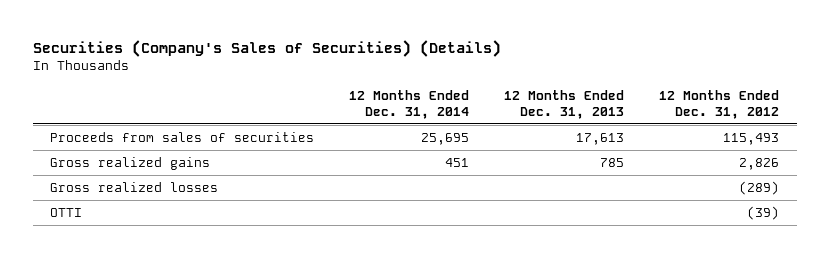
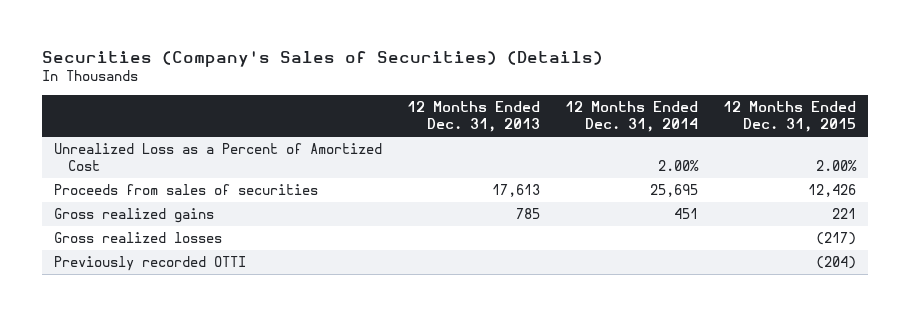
- | 12 Months Ended Dec. 31, 2014 | 12 Months Ended Dec. 31, 2013 | 12 Months Ended Dec. 31, 2012
+ | 12 Months Ended Dec. 31, 2013 | 12 Months Ended Dec. 31, 2014 | 12 Months Ended Dec. 31, 2015
+ Unrealized Loss as a Percent of Amortized Cost | | 2.00% | 2.00%
- OTTI | | | (39)
+ Previously recorded OTTI | | | (204)

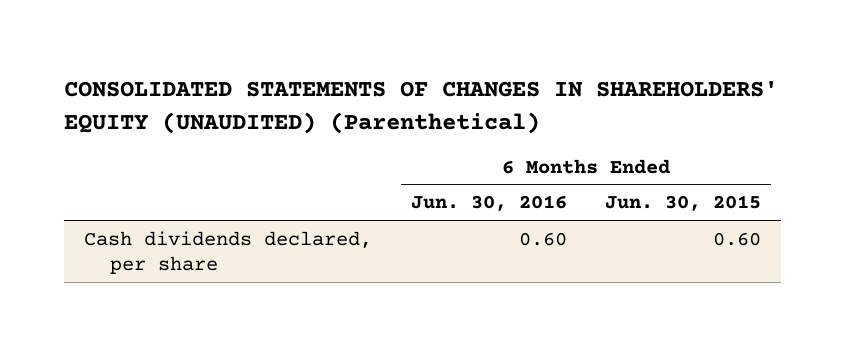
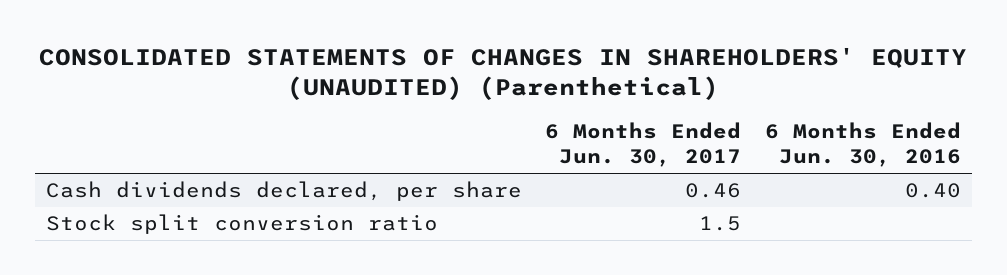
- | 6 Months Ended Jun. 30, 2016 | 6 Months Ended Jun. 30, 2015
+ | 6 Months Ended Jun. 30, 2017 | 6 Months Ended Jun. 30, 2016
- Cash dividends declared, per share | 0.60 | 0.60
+ Cash dividends declared, per share | 0.46 | 0.40
+ Stock split conversion ratio | 1.5 |

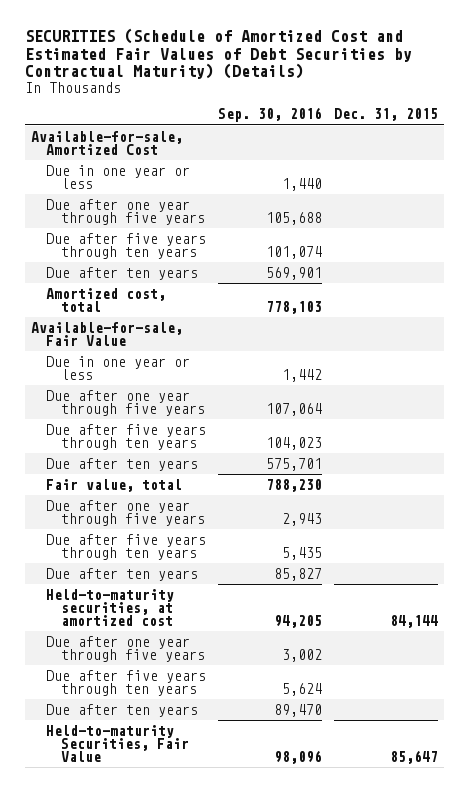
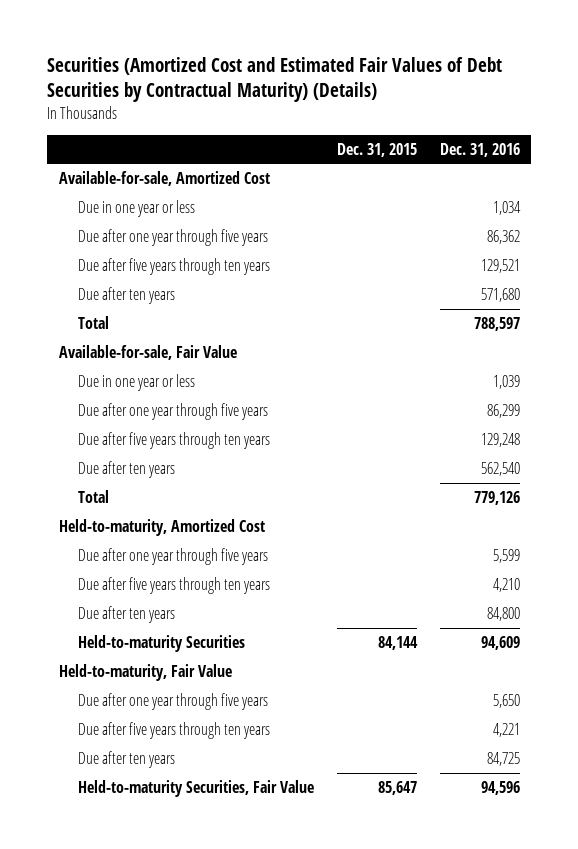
- SECURITIES (Schedule of Amortized Cost and Estimated Fair Values of Debt Securities by Contractual Maturity) (Details)
+ Securities (Amortized Cost and Estimated Fair Values of Debt Securities by Contractual Maturity) (Details)
- | Sep. 30, 2016 | Dec. 31, 2015
+ | Dec. 31, 2015 | Dec. 31, 2016
- Amortized cost, total | 778,103 |
+ Total | | 788,597
- Fair value, total | 788,230 |
+ Total | | 779,126
+ Held-to-maturity, Amortized Cost
- Held-to-maturity securities, at amortized cost | 94,205 | 84,144
+ Held-to-maturity Securities | 84,144 | 94,609
+ Held-to-maturity, Fair Value

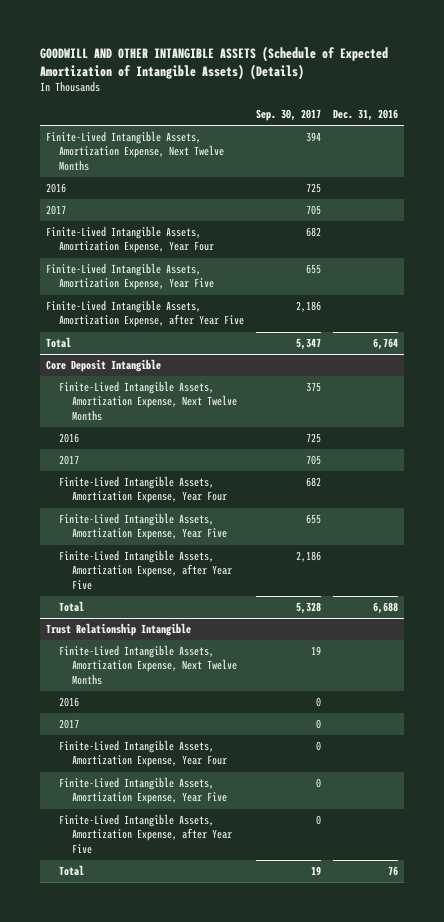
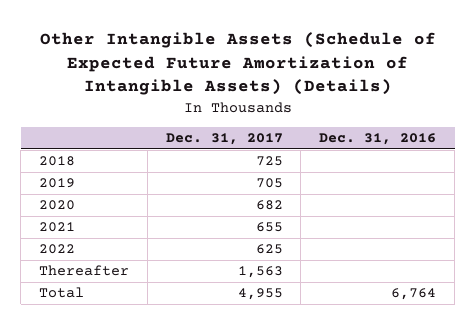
- GOODWILL AND OTHER INTANGIBLE ASSETS (Schedule of Expected Amortization of Intangible Assets) (Details)
+ Other Intangible Assets (Schedule of Expected Future Amortization of Intangible Assets) (Details)
- | Sep. 30, 2017 | Dec. 31, 2016
+ | Dec. 31, 2017 | Dec. 31, 2016
- Finite-Lived Intangible Assets, Amortization Expense, Next Twelve Months | 394 |
- 2016 | 725 |
- 2017 | 705 |
- Finite-Lived Intangible Assets, Amortization Expense, Year Four | 682 |
- Finite-Lived Intangible Assets, Amortization Expense, Year Five | 655 |
- Finite-Lived Intangible Assets, Amortization Expense, after Year Five | 2,186 |
+ 2018 | 725 |
+ 2019 | 705 |
+ 2020 | 682 |
+ 2021 | 655 |
+ 2022 | 625 |
+ Thereafter | 1,563 |
- Core Deposit Intangible
- Finite-Lived Intangible Assets, Amortization Expense, Next Twelve Months | 375 |
- 2016 | 725 |
- 2017 | 705 |
- Finite-Lived Intangible Assets, Amortization Expense, Year Four | 682 |
- Finite-Lived Intangible Assets, Amortization Expense, Year Five | 655 |
- Finite-Lived Intangible Assets, Amortization Expense, after Year Five | 2,186 |
- Total | 5,328 | 6,688
- Trust Relationship Intangible
- Finite-Lived Intangible Assets, Amortization Expense, Next Twelve Months | 19 |
- 2016 | 0 |
- 2017 | 0 |
- Finite-Lived Intangible Assets, Amortization Expense, Year Four | 0 |
- Finite-Lived Intangible Assets, Amortization Expense, Year Five | 0 |
- Finite-Lived Intangible Assets, Amortization Expense, after Year Five | 0 |
- Total | 19 | 76

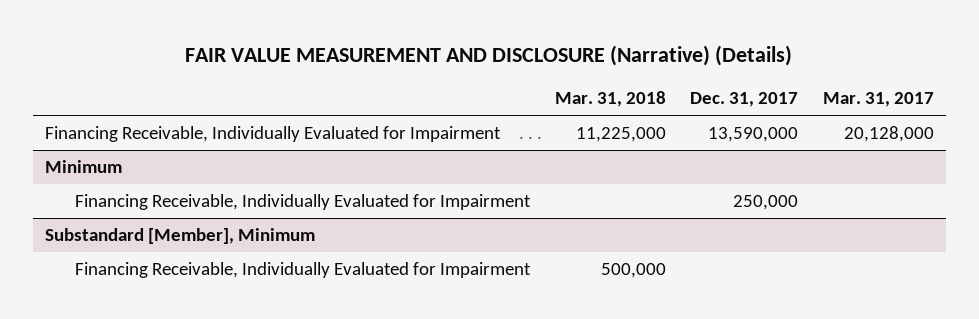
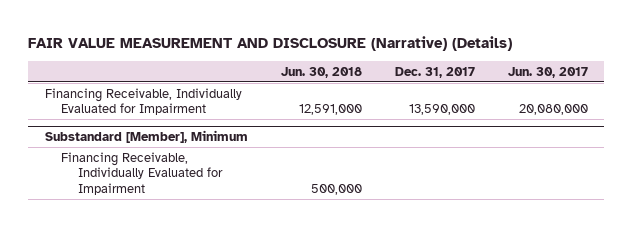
- | Mar. 31, 2018 | Dec. 31, 2017 | Mar. 31, 2017
+ | Jun. 30, 2018 | Dec. 31, 2017 | Jun. 30, 2017
- Minimum
- Financing Receivable, Individually Evaluated for Impairment | | 250,000 |

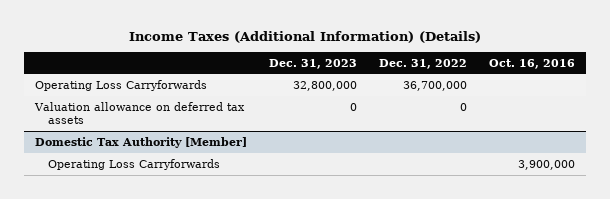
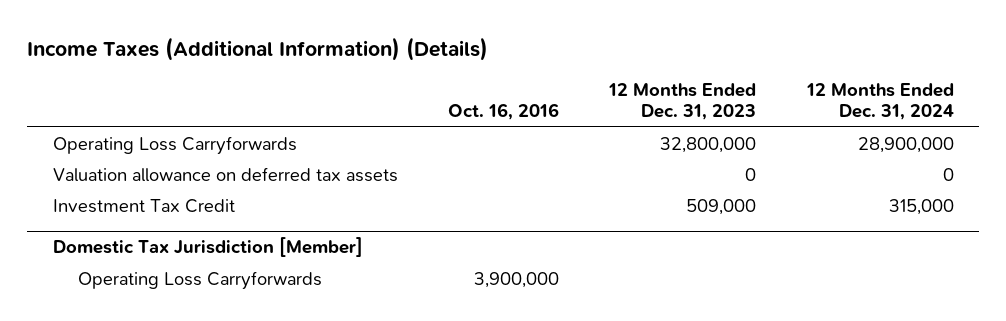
- | Dec. 31, 2023 | Dec. 31, 2022 | Oct. 16, 2016
+ | Oct. 16, 2016 | 12 Months Ended Dec. 31, 2023 | 12 Months Ended Dec. 31, 2024
- Domestic Tax Authority [Member]
+ Investment Tax Credit | | 509,000 | 315,000
+ Domestic Tax Jurisdiction [Member]

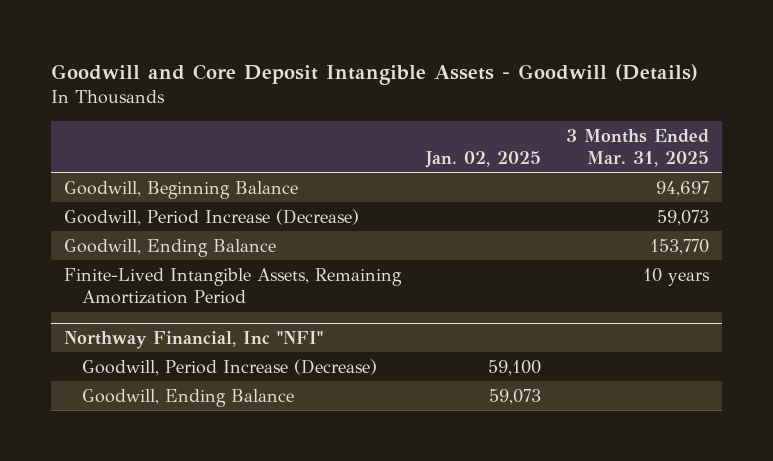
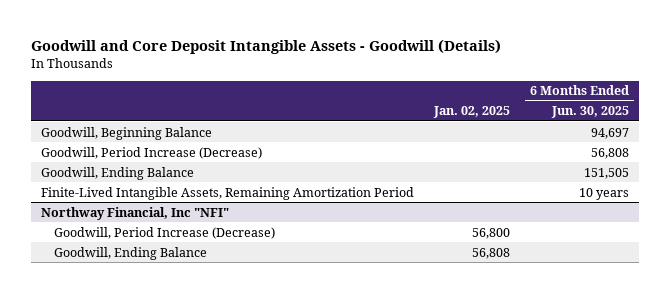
- | Jan. 02, 2025 | 3 Months Ended Mar. 31, 2025
+ | Jan. 02, 2025 | 6 Months Ended Jun. 30, 2025
@ Northway Financial, Inc "NFI"
- Goodwill, Period Increase (Decrease) | 59,100 |
- Goodwill, Ending Balance | 59,073 |
+ Goodwill, Period Increase (Decrease) | 56,800 |
+ Goodwill, Ending Balance | 56,808 |

